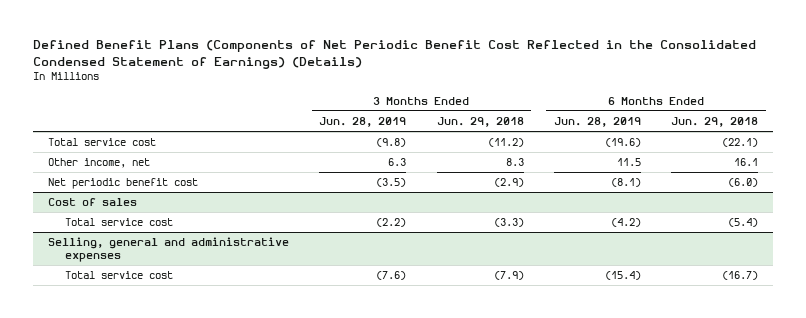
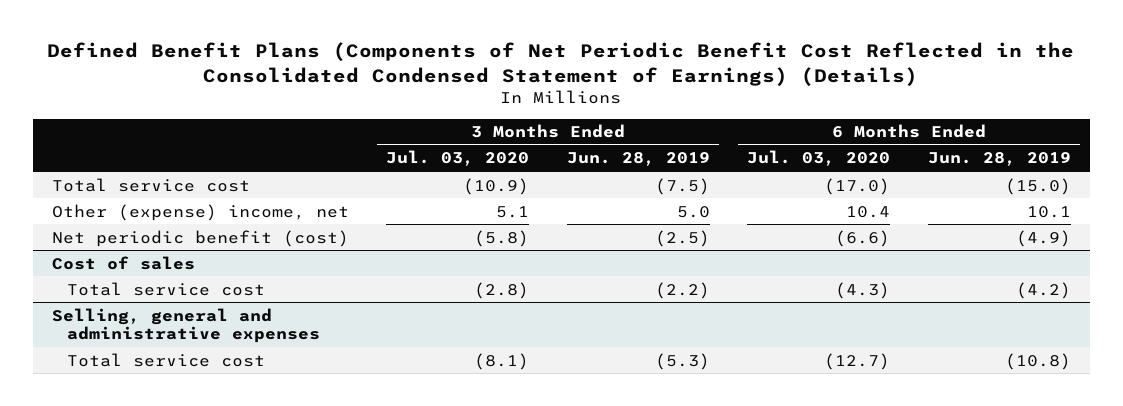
- | 3 Months Ended Jun. 28, 2019 | 3 Months Ended Jun. 29, 2018 | 6 Months Ended Jun. 28, 2019 | 6 Months Ended Jun. 29, 2018
+ | 3 Months Ended Jul. 03, 2020 | 3 Months Ended Jun. 28, 2019 | 6 Months Ended Jul. 03, 2020 | 6 Months Ended Jun. 28, 2019
- Total service cost | (9.8) | (11.2) | (19.6) | (22.1)
- Other income, net | 6.3 | 8.3 | 11.5 | 16.1
- Net periodic benefit cost | (3.5) | (2.9) | (8.1) | (6.0)
+ Total service cost | (10.9) | (7.5) | (17.0) | (15.0)
+ Other (expense) income, net | 5.1 | 5.0 | 10.4 | 10.1
+ Net periodic benefit (cost) | (5.8) | (2.5) | (6.6) | (4.9)
@ Selling, general and administrative expenses
- Total service cost | (7.6) | (7.9) | (15.4) | (16.7)
+ Total service cost | (8.1) | (5.3) | (12.7) | (10.8)

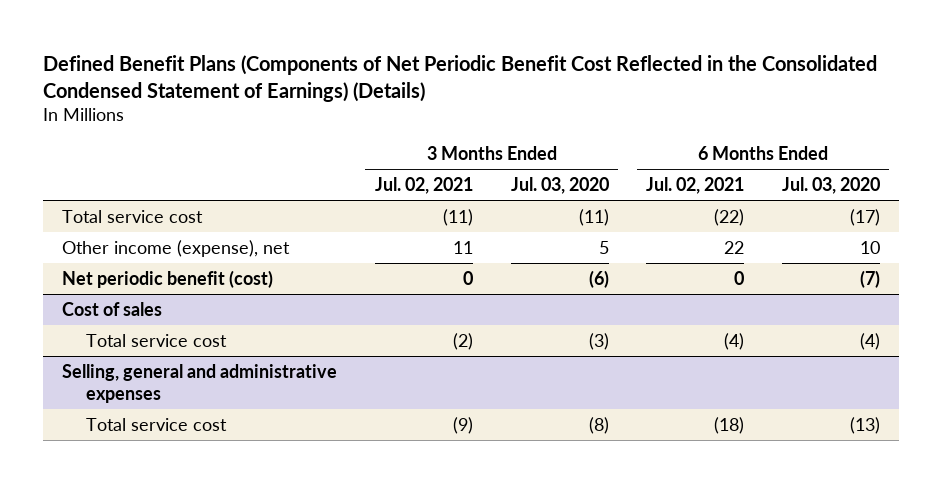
- | 3 Months Ended Jul. 03, 2020 | 3 Months Ended Jun. 28, 2019 | 6 Months Ended Jul. 03, 2020 | 6 Months Ended Jun. 28, 2019
+ | 3 Months Ended Jul. 02, 2021 | 3 Months Ended Jul. 03, 2020 | 6 Months Ended Jul. 02, 2021 | 6 Months Ended Jul. 03, 2020
- Total service cost | (10.9) | (7.5) | (17.0) | (15.0)
- Other (expense) income, net | 5.1 | 5.0 | 10.4 | 10.1
- Net periodic benefit (cost) | (5.8) | (2.5) | (6.6) | (4.9)
+ Total service cost | (11) | (11) | (22) | (17)
+ Other income (expense), net | 11 | 5 | 22 | 10
+ Net periodic benefit (cost) | 0 | (6) | 0 | (7)
@ Cost of sales
- Total service cost | (2.8) | (2.2) | (4.3) | (4.2)
+ Total service cost | (2) | (3) | (4) | (4)
@ Selling, general and administrative expenses
- Total service cost | (8.1) | (5.3) | (12.7) | (10.8)
+ Total service cost | (9) | (8) | (18) | (13)

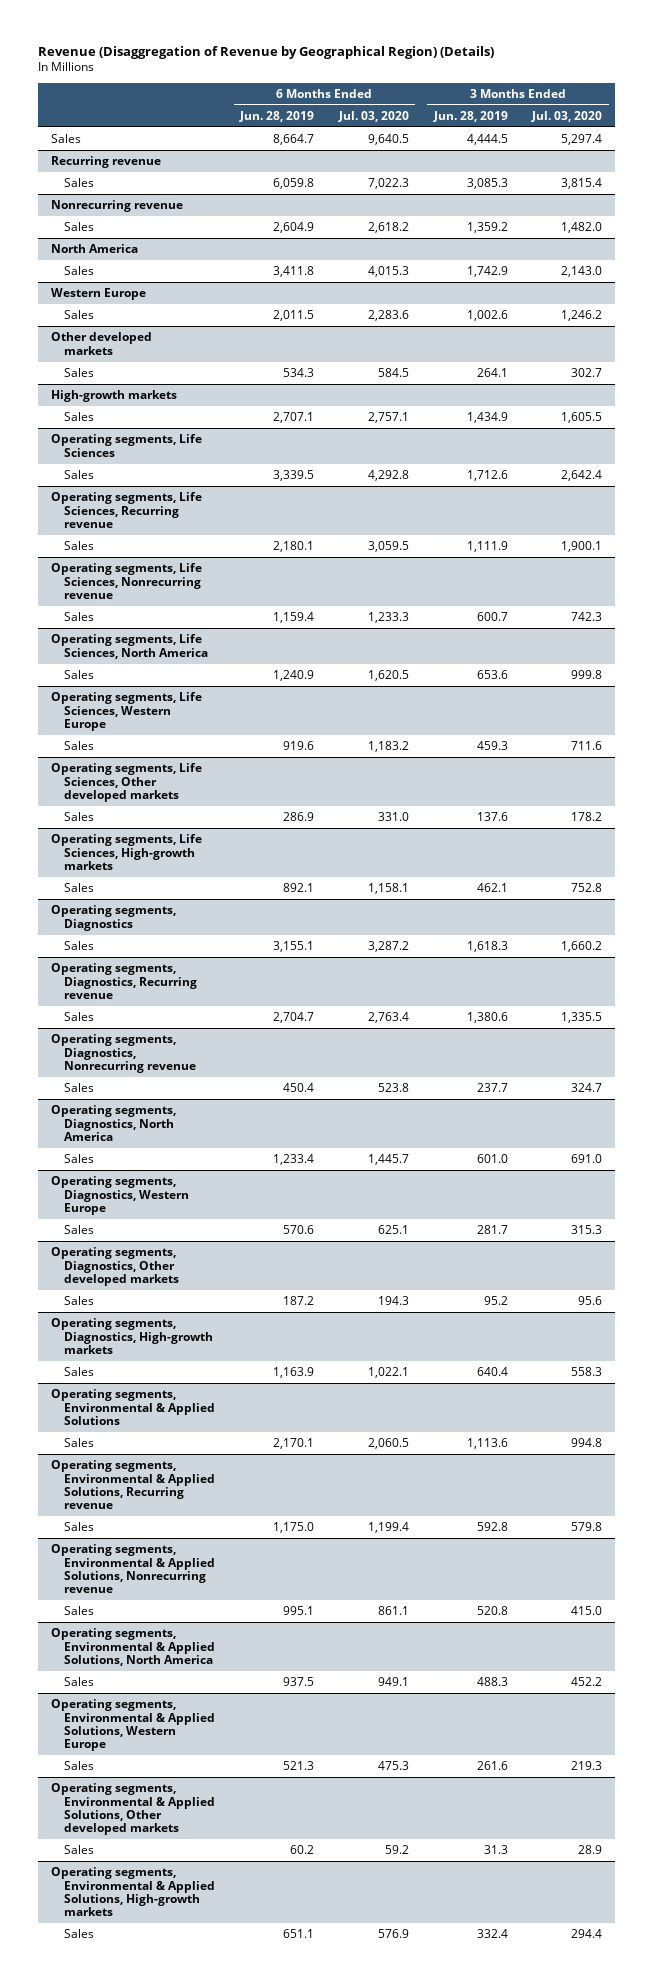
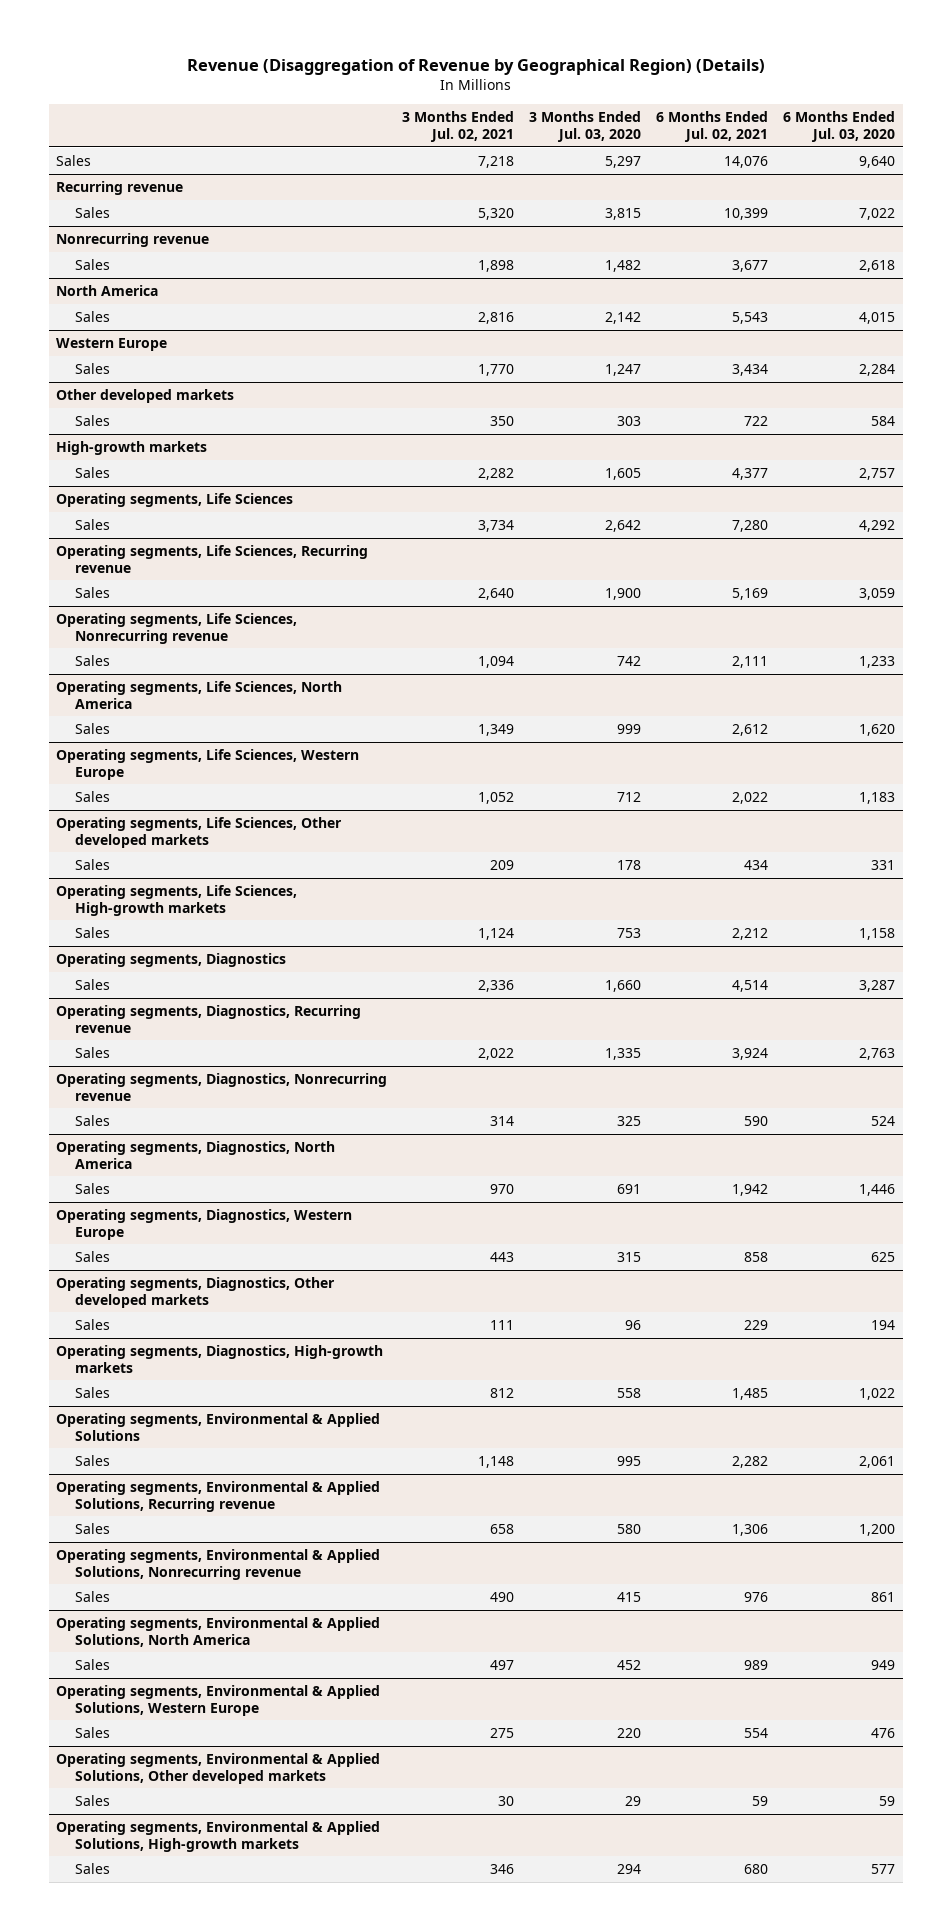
- | 6 Months Ended Jun. 28, 2019 | 6 Months Ended Jul. 03, 2020 | 3 Months Ended Jun. 28, 2019 | 3 Months Ended Jul. 03, 2020
+ | 3 Months Ended Jul. 02, 2021 | 3 Months Ended Jul. 03, 2020 | 6 Months Ended Jul. 02, 2021 | 6 Months Ended Jul. 03, 2020
- Sales | 8,664.7 | 9,640.5 | 4,444.5 | 5,297.4
+ Sales | 7,218 | 5,297 | 14,076 | 9,640
@ Recurring revenue
- Sales | 6,059.8 | 7,022.3 | 3,085.3 | 3,815.4
+ Sales | 5,320 | 3,815 | 10,399 | 7,022
@ Nonrecurring revenue
- Sales | 2,604.9 | 2,618.2 | 1,359.2 | 1,482.0
+ Sales | 1,898 | 1,482 | 3,677 | 2,618
@ North America
- Sales | 3,411.8 | 4,015.3 | 1,742.9 | 2,143.0
+ Sales | 2,816 | 2,142 | 5,543 | 4,015
@ Western Europe
- Sales | 2,011.5 | 2,283.6 | 1,002.6 | 1,246.2
+ Sales | 1,770 | 1,247 | 3,434 | 2,284
@ Other developed markets
- Sales | 534.3 | 584.5 | 264.1 | 302.7
+ Sales | 350 | 303 | 722 | 584
@ High-growth markets
- Sales | 2,707.1 | 2,757.1 | 1,434.9 | 1,605.5
+ Sales | 2,282 | 1,605 | 4,377 | 2,757
@ Operating segments, Life Sciences
- Sales | 3,339.5 | 4,292.8 | 1,712.6 | 2,642.4
+ Sales | 3,734 | 2,642 | 7,280 | 4,292
@ Operating segments, Life Sciences, Recurring revenue
- Sales | 2,180.1 | 3,059.5 | 1,111.9 | 1,900.1
+ Sales | 2,640 | 1,900 | 5,169 | 3,059
@ Operating segments, Life Sciences, Nonrecurring revenue
- Sales | 1,159.4 | 1,233.3 | 600.7 | 742.3
+ Sales | 1,094 | 742 | 2,111 | 1,233
@ Operating segments, Life Sciences, North America
- Sales | 1,240.9 | 1,620.5 | 653.6 | 999.8
+ Sales | 1,349 | 999 | 2,612 | 1,620
@ Operating segments, Life Sciences, Western Europe
- Sales | 919.6 | 1,183.2 | 459.3 | 711.6
+ Sales | 1,052 | 712 | 2,022 | 1,183
@ Operating segments, Life Sciences, Other developed markets
- Sales | 286.9 | 331.0 | 137.6 | 178.2
+ Sales | 209 | 178 | 434 | 331
@ Operating segments, Life Sciences, High-growth markets
- Sales | 892.1 | 1,158.1 | 462.1 | 752.8
+ Sales | 1,124 | 753 | 2,212 | 1,158
@ Operating segments, Diagnostics
- Sales | 3,155.1 | 3,287.2 | 1,618.3 | 1,660.2
+ Sales | 2,336 | 1,660 | 4,514 | 3,287
@ Operating segments, Diagnostics, Recurring revenue
- Sales | 2,704.7 | 2,763.4 | 1,380.6 | 1,335.5
+ Sales | 2,022 | 1,335 | 3,924 | 2,763
@ Operating segments, Diagnostics, Nonrecurring revenue
- Sales | 450.4 | 523.8 | 237.7 | 324.7
+ Sales | 314 | 325 | 590 | 524
@ Operating segments, Diagnostics, North America
- Sales | 1,233.4 | 1,445.7 | 601.0 | 691.0
+ Sales | 970 | 691 | 1,942 | 1,446
@ Operating segments, Diagnostics, Western Europe
- Sales | 570.6 | 625.1 | 281.7 | 315.3
+ Sales | 443 | 315 | 858 | 625
@ Operating segments, Diagnostics, Other developed markets
- Sales | 187.2 | 194.3 | 95.2 | 95.6
+ Sales | 111 | 96 | 229 | 194
@ Operating segments, Diagnostics, High-growth markets
- Sales | 1,163.9 | 1,022.1 | 640.4 | 558.3
+ Sales | 812 | 558 | 1,485 | 1,022
@ Operating segments, Environmental & Applied Solutions
- Sales | 2,170.1 | 2,060.5 | 1,113.6 | 994.8
+ Sales | 1,148 | 995 | 2,282 | 2,061
@ Operating segments, Environmental & Applied Solutions, Recurring revenue
- Sales | 1,175.0 | 1,199.4 | 592.8 | 579.8
+ Sales | 658 | 580 | 1,306 | 1,200
@ Operating segments, Environmental & Applied Solutions, Nonrecurring revenue
- Sales | 995.1 | 861.1 | 520.8 | 415.0
+ Sales | 490 | 415 | 976 | 861
@ Operating segments, Environmental & Applied Solutions, North America
- Sales | 937.5 | 949.1 | 488.3 | 452.2
+ Sales | 497 | 452 | 989 | 949
@ Operating segments, Environmental & Applied Solutions, Western Europe
- Sales | 521.3 | 475.3 | 261.6 | 219.3
+ Sales | 275 | 220 | 554 | 476
@ Operating segments, Environmental & Applied Solutions, Other developed markets
- Sales | 60.2 | 59.2 | 31.3 | 28.9
+ Sales | 30 | 29 | 59 | 59
@ Operating segments, Environmental & Applied Solutions, High-growth markets
- Sales | 651.1 | 576.9 | 332.4 | 294.4
+ Sales | 346 | 294 | 680 | 577

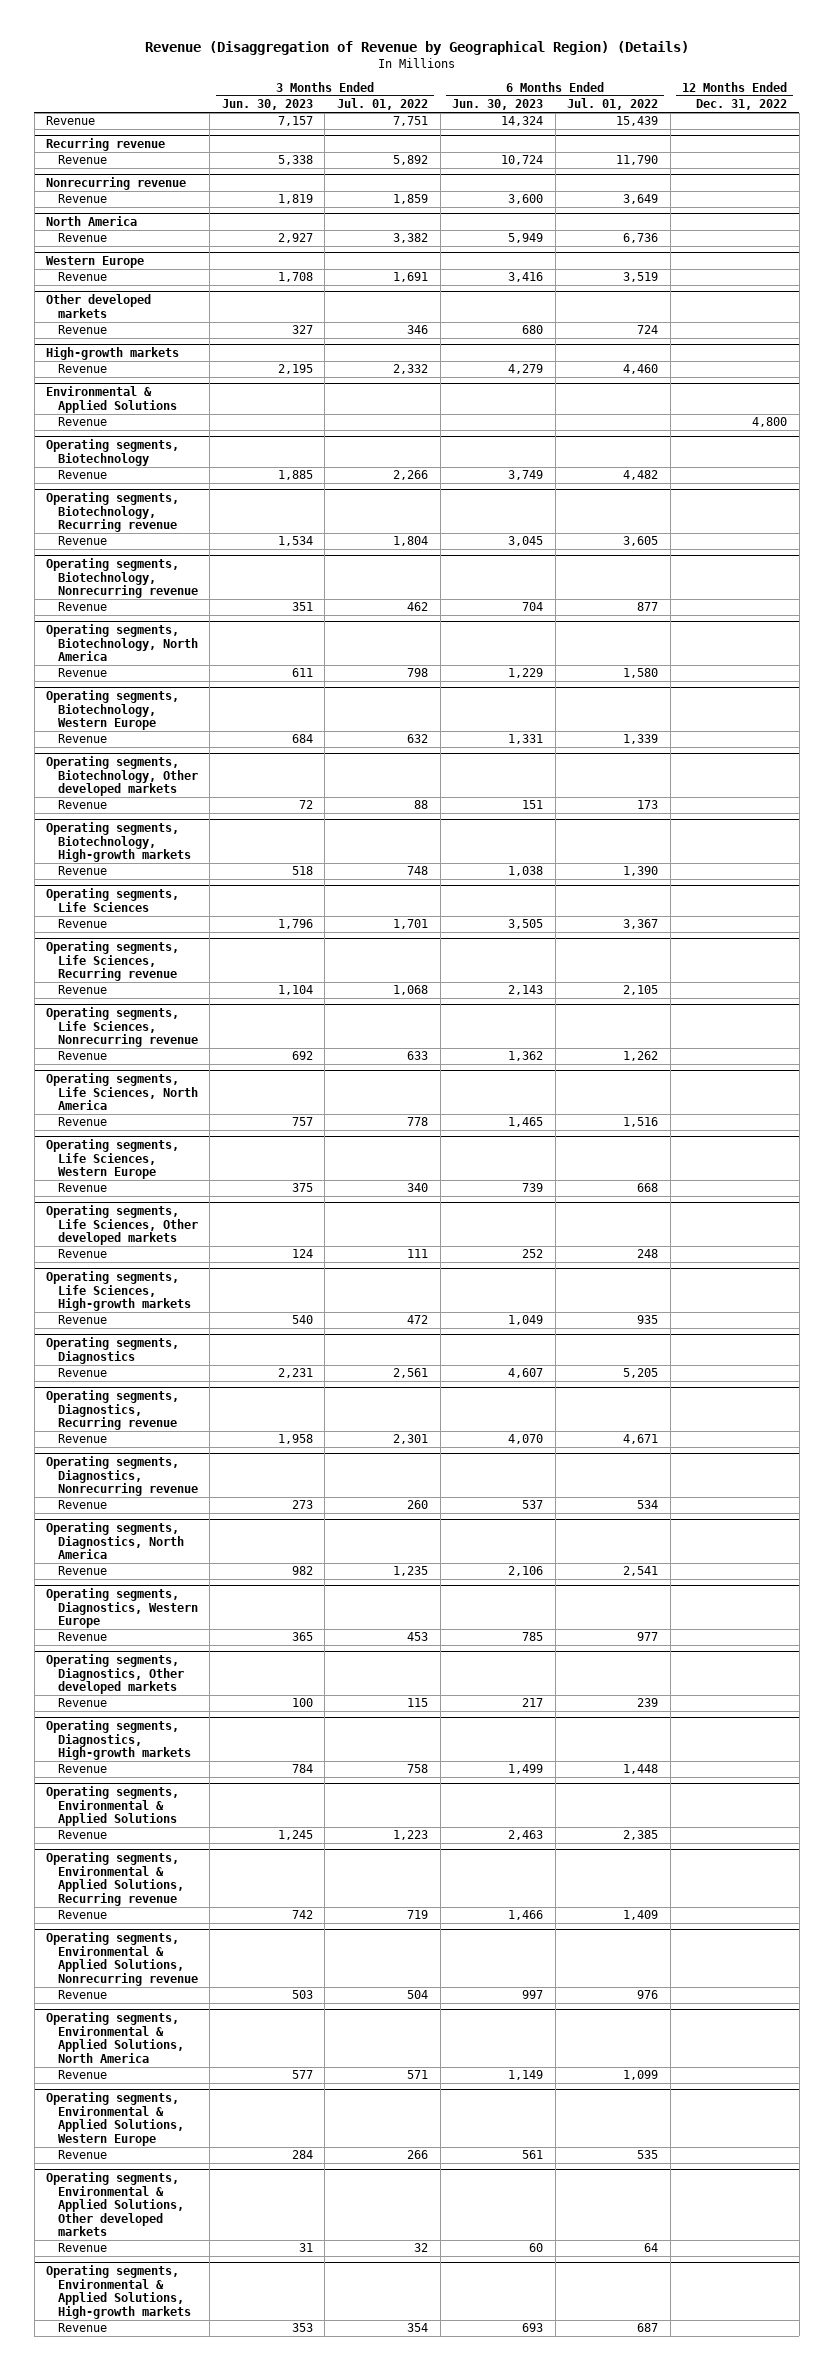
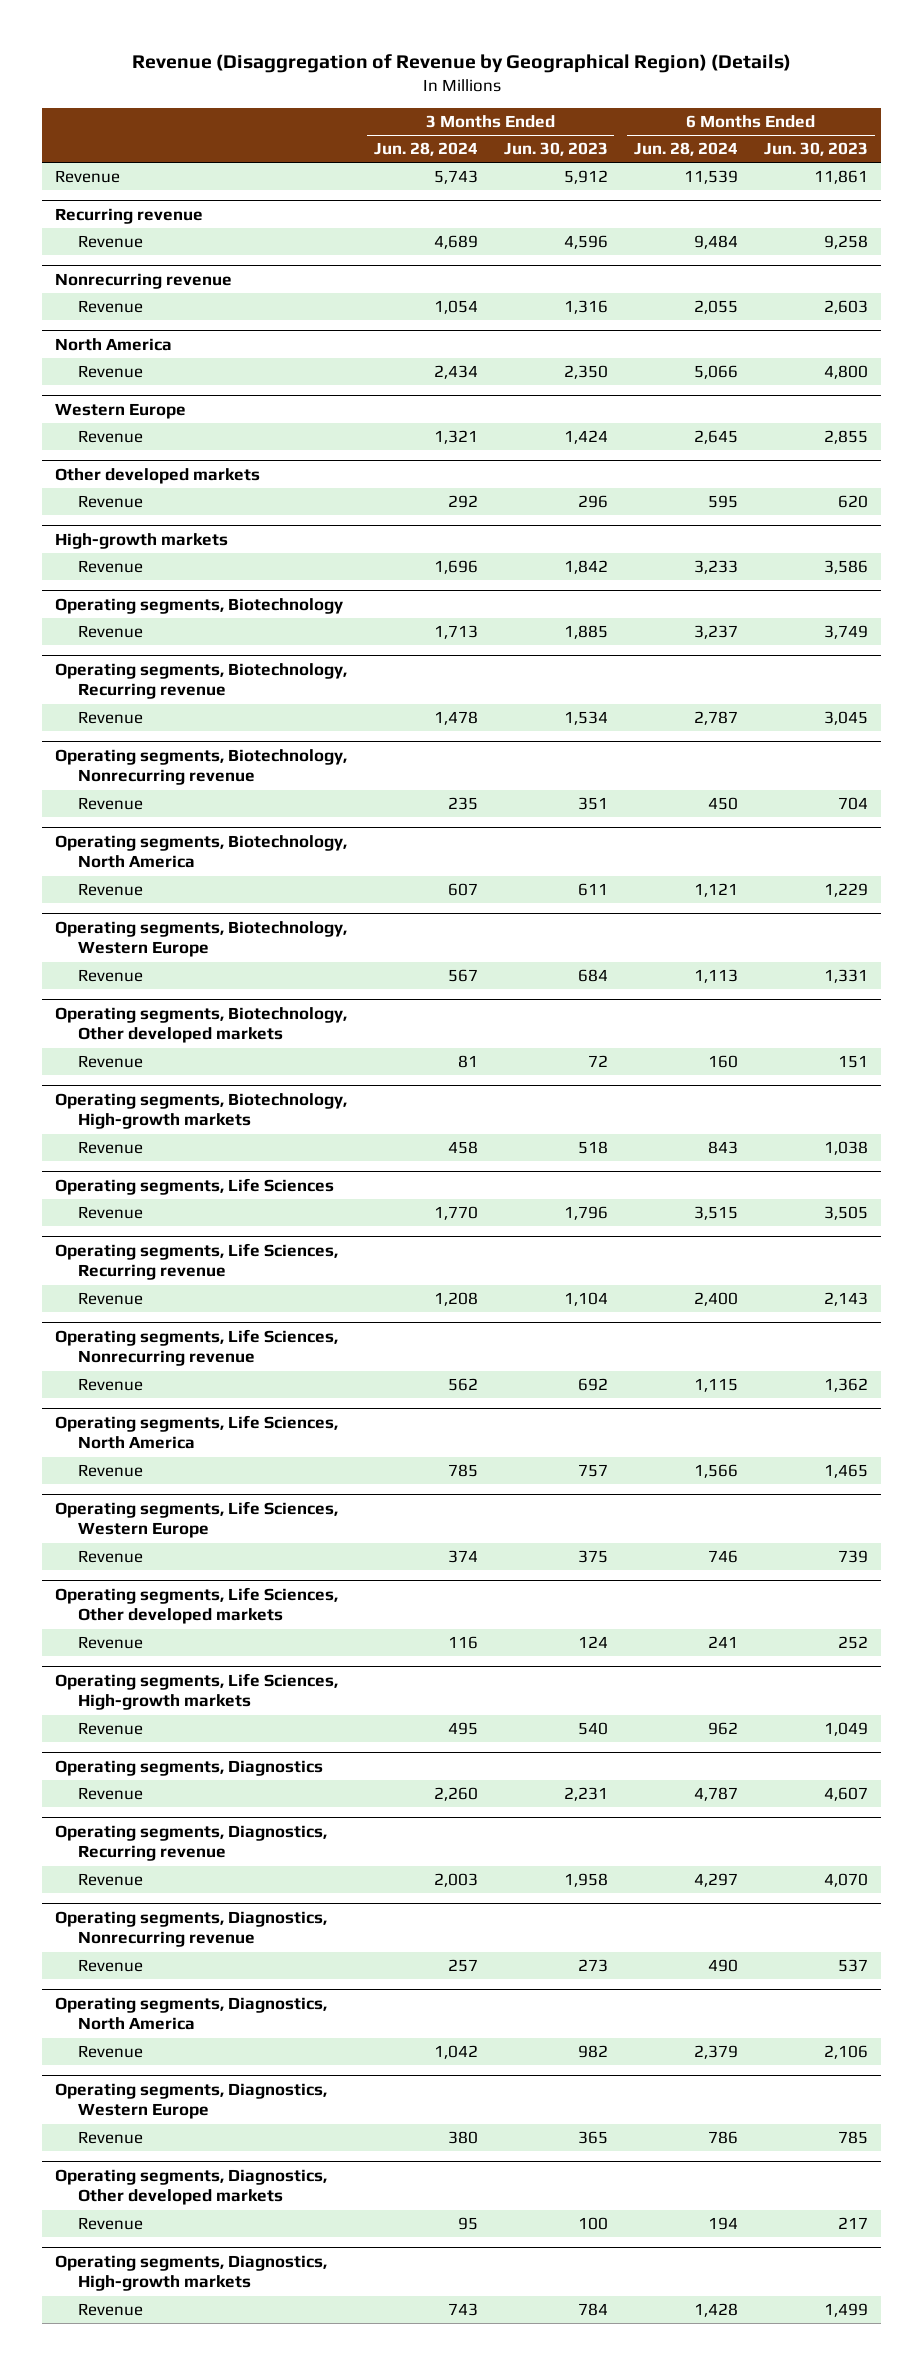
- | 3 Months Ended Jun. 30, 2023 | 3 Months Ended Jul. 01, 2022 | 6 Months Ended Jun. 30, 2023 | 6 Months Ended Jul. 01, 2022 | 12 Months Ended Dec. 31, 2022
+ | 3 Months Ended Jun. 28, 2024 | 3 Months Ended Jun. 30, 2023 | 6 Months Ended Jun. 28, 2024 | 6 Months Ended Jun. 30, 2023
- Revenue | 7,157 | 7,751 | 14,324 | 15,439 |
+ Revenue | 5,743 | 5,912 | 11,539 | 11,861
@ Recurring revenue
- Revenue | 5,338 | 5,892 | 10,724 | 11,790 |
+ Revenue | 4,689 | 4,596 | 9,484 | 9,258
@ Nonrecurring revenue
- Revenue | 1,819 | 1,859 | 3,600 | 3,649 |
+ Revenue | 1,054 | 1,316 | 2,055 | 2,603
@ North America
- Revenue | 2,927 | 3,382 | 5,949 | 6,736 |
+ Revenue | 2,434 | 2,350 | 5,066 | 4,800
@ Western Europe
- Revenue | 1,708 | 1,691 | 3,416 | 3,519 |
+ Revenue | 1,321 | 1,424 | 2,645 | 2,855
@ Other developed markets
- Revenue | 327 | 346 | 680 | 724 |
+ Revenue | 292 | 296 | 595 | 620
@ High-growth markets
- Revenue | 2,195 | 2,332 | 4,279 | 4,460 |
- Environmental & Applied Solutions
- Revenue | | | | | 4,800
@ High-growth markets
+ Revenue | 1,696 | 1,842 | 3,233 | 3,586
- Operating segments, Environmental & Applied Solutions
- Revenue | 1,245 | 1,223 | 2,463 | 2,385 |
- Operating segments, Environmental & Applied Solutions, Recurring revenue
- Revenue | 742 | 719 | 1,466 | 1,409 |
- Operating segments, Environmental & Applied Solutions, Nonrecurring revenue
- Revenue | 503 | 504 | 997 | 976 |
- Operating segments, Environmental & Applied Solutions, North America
- Revenue | 577 | 571 | 1,149 | 1,099 |
- Operating segments, Environmental & Applied Solutions, Western Europe
- Revenue | 284 | 266 | 561 | 535 |
- Operating segments, Environmental & Applied Solutions, Other developed markets
- Revenue | 31 | 32 | 60 | 64 |
- Operating segments, Environmental & Applied Solutions, High-growth markets
- Revenue | 353 | 354 | 693 | 687 |

